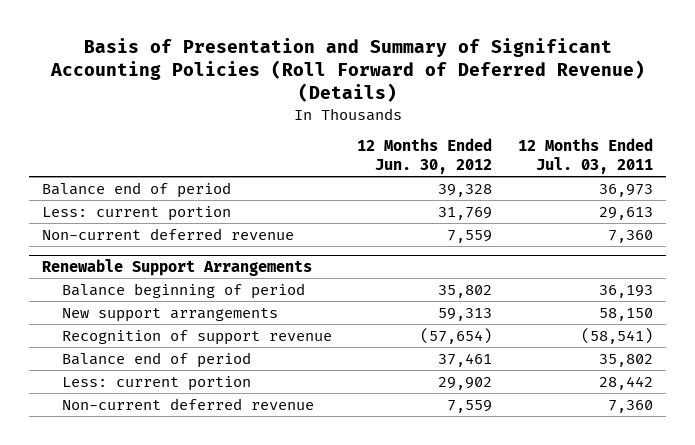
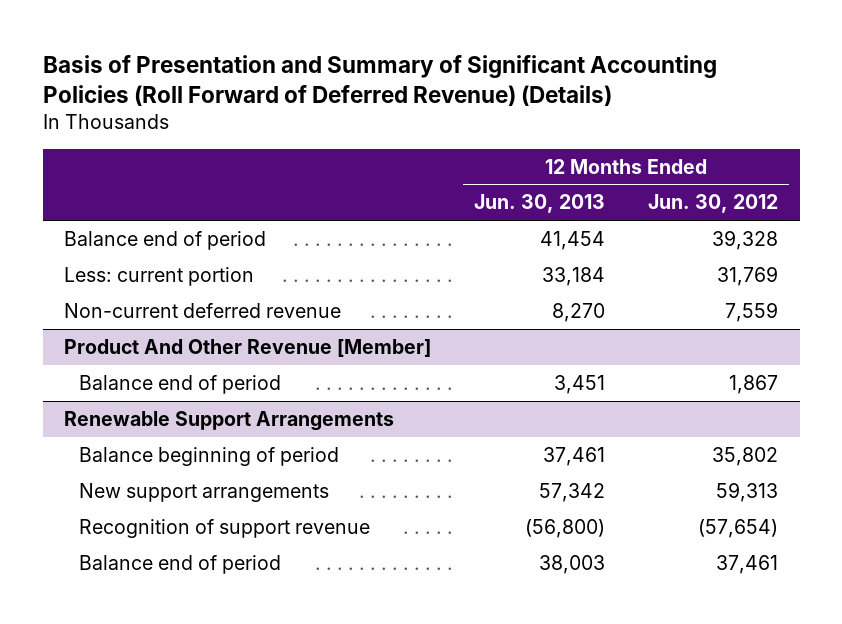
- | 12 Months Ended Jun. 30, 2012 | 12 Months Ended Jul. 03, 2011
+ | 12 Months Ended Jun. 30, 2013 | 12 Months Ended Jun. 30, 2012
+ Product And Other Revenue [Member]
+ Balance end of period | 3,451 | 1,867
@ Renewable Support Arrangements
- Less: current portion | 29,902 | 28,442
- Non-current deferred revenue | 7,559 | 7,360

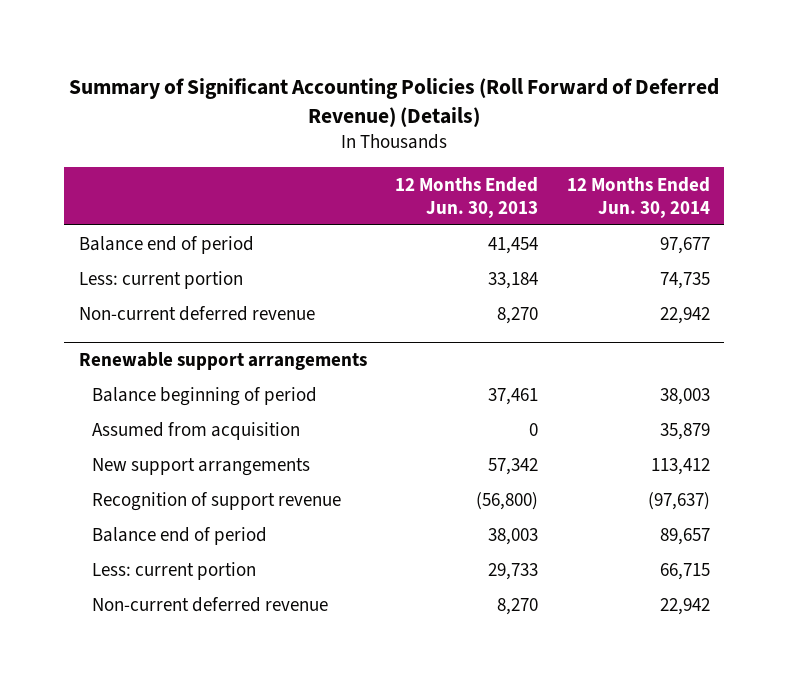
- Basis of Presentation and Summary of Significant Accounting Policies (Roll Forward of Deferred Revenue) (Details)
+ Summary of Significant Accounting Policies (Roll Forward of Deferred Revenue) (Details)
- | 12 Months Ended Jun. 30, 2013 | 12 Months Ended Jun. 30, 2012
+ | 12 Months Ended Jun. 30, 2013 | 12 Months Ended Jun. 30, 2014
- Product And Other Revenue [Member]
- Balance end of period | 3,451 | 1,867
- Renewable Support Arrangements
+ Renewable support arrangements
+ Assumed from acquisition | 0 | 35,879
+ Less: current portion | 29,733 | 66,715
+ Non-current deferred revenue | 8,270 | 22,942

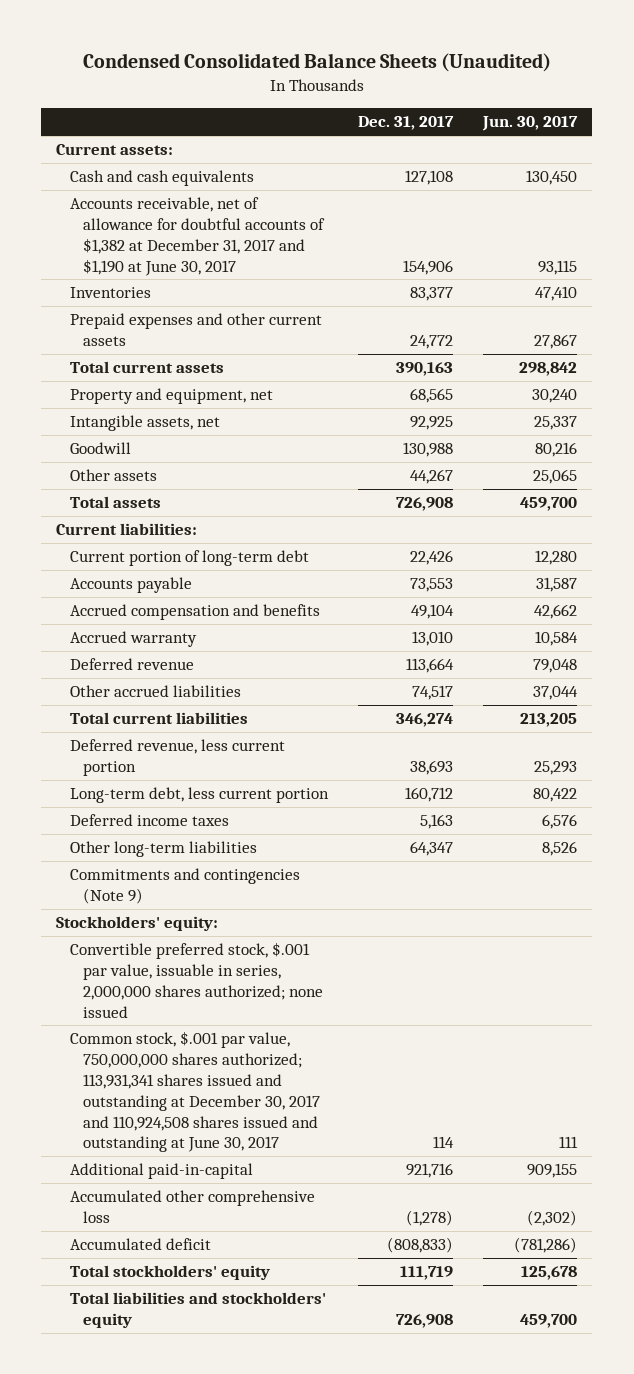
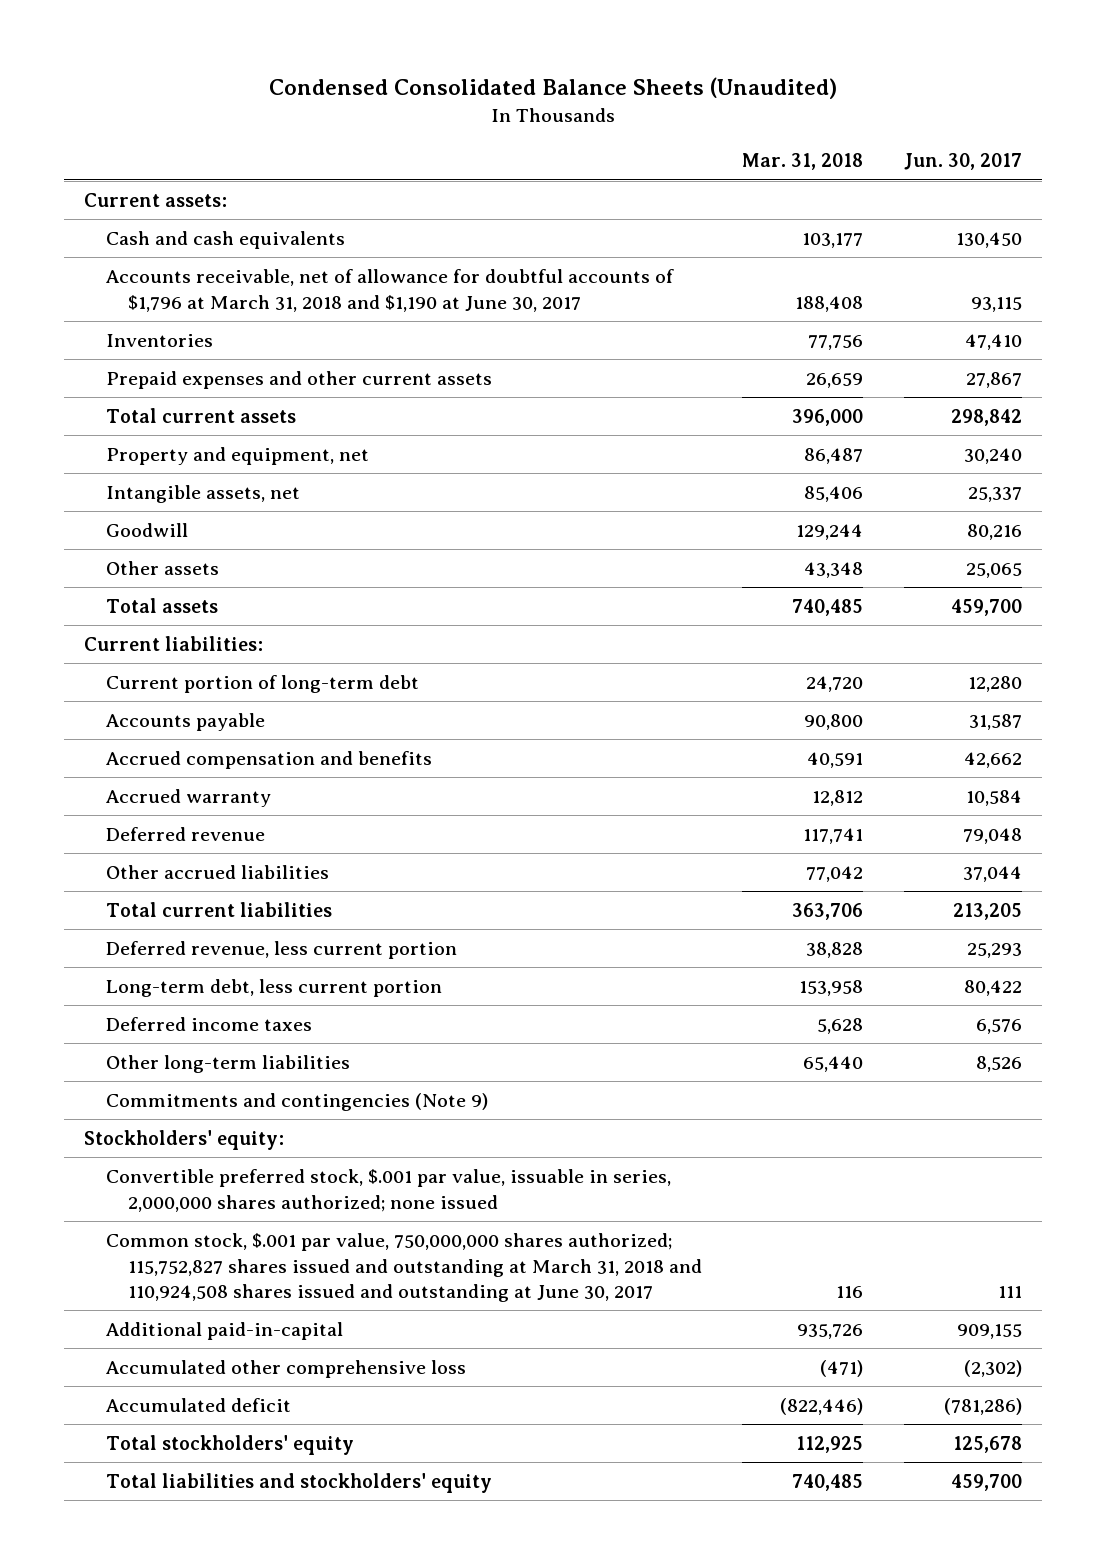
- | Dec. 31, 2017 | Jun. 30, 2017
+ | Mar. 31, 2018 | Jun. 30, 2017
- Accounts receivable, net of allowance for doubtful accounts of $1,382 at December 31, 2017 and $1,190 at June 30, 2017 | 154,906 | 93,115
+ Accounts receivable, net of allowance for doubtful accounts of $1,796 at March 31, 2018 and $1,190 at June 30, 2017 | 188,408 | 93,115
- Common stock, $.001 par value, 750,000,000 shares authorized; 113,931,341 shares issued and outstanding at December 30, 2017 and 110,924,508 shares issued and outstanding at June 30, 2017 | 114 | 111
+ Common stock, $.001 par value, 750,000,000 shares authorized; 115,752,827 shares issued and outstanding at March 31, 2018 and 110,924,508 shares issued and outstanding at June 30, 2017 | 116 | 111

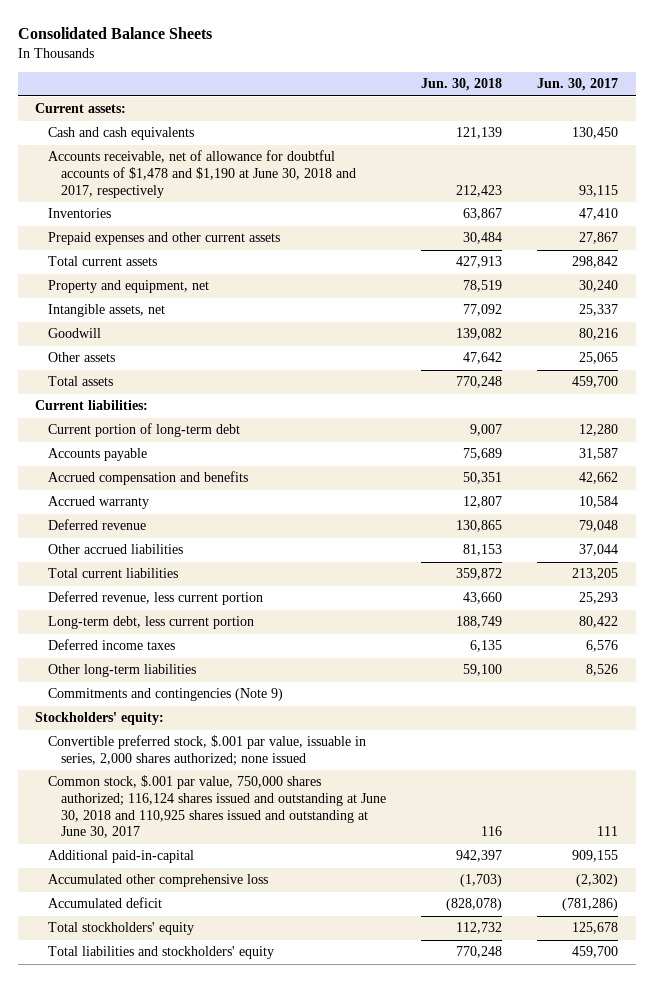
- Condensed Consolidated Balance Sheets (Unaudited)
+ Consolidated Balance Sheets
- | Mar. 31, 2018 | Jun. 30, 2017
+ | Jun. 30, 2018 | Jun. 30, 2017
- Accounts receivable, net of allowance for doubtful accounts of $1,796 at March 31, 2018 and $1,190 at June 30, 2017 | 188,408 | 93,115
+ Accounts receivable, net of allowance for doubtful accounts of $1,478 and $1,190 at June 30, 2018 and 2017, respectively | 212,423 | 93,115
- Convertible preferred stock, $.001 par value, issuable in series, 2,000,000 shares authorized; none issued
- Common stock, $.001 par value, 750,000,000 shares authorized; 115,752,827 shares issued and outstanding at March 31, 2018 and 110,924,508 shares issued and outstanding at June 30, 2017 | 116 | 111
+ Convertible preferred stock, $.001 par value, issuable in series, 2,000 shares authorized; none issued
+ Common stock, $.001 par value, 750,000 shares authorized; 116,124 shares issued and outstanding at June 30, 2018 and 110,925 shares issued and outstanding at June 30, 2017 | 116 | 111

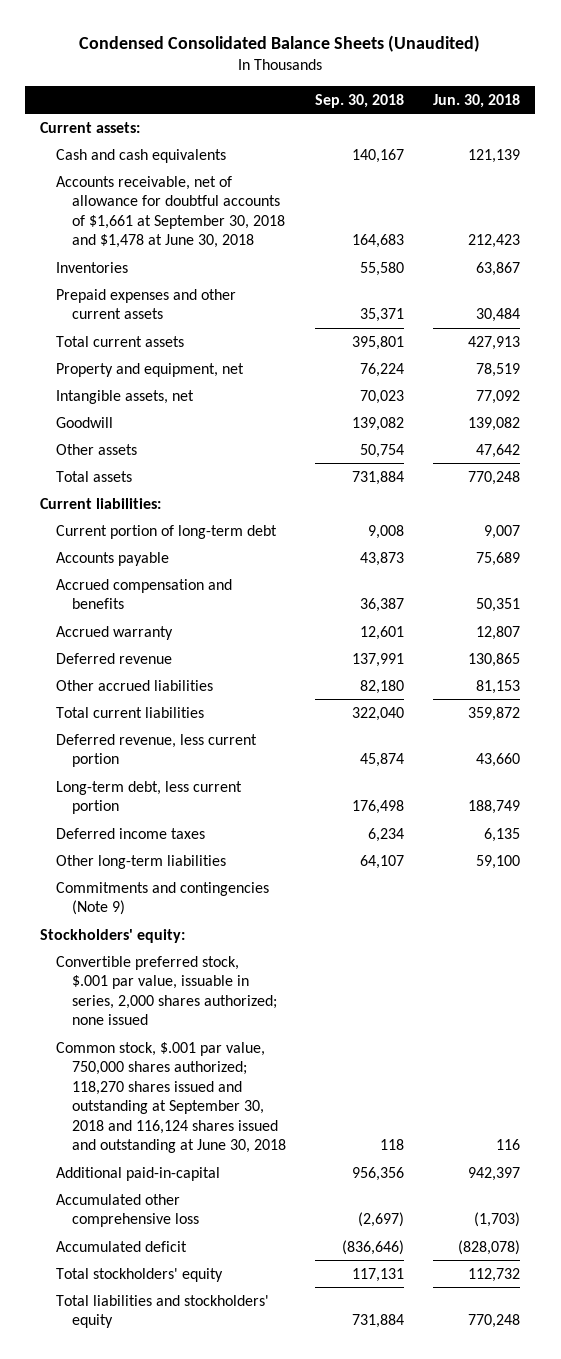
- Consolidated Balance Sheets
+ Condensed Consolidated Balance Sheets (Unaudited)
- | Jun. 30, 2018 | Jun. 30, 2017
+ | Sep. 30, 2018 | Jun. 30, 2018
- Accounts receivable, net of allowance for doubtful accounts of $1,478 and $1,190 at June 30, 2018 and 2017, respectively | 212,423 | 93,115
+ Accounts receivable, net of allowance for doubtful accounts of $1,661 at September 30, 2018 and $1,478 at June 30, 2018 | 164,683 | 212,423
- Common stock, $.001 par value, 750,000 shares authorized; 116,124 shares issued and outstanding at June 30, 2018 and 110,925 shares issued and outstanding at June 30, 2017 | 116 | 111
+ Common stock, $.001 par value, 750,000 shares authorized; 118,270 shares issued and outstanding at September 30, 2018 and 116,124 shares issued and outstanding at June 30, 2018 | 118 | 116

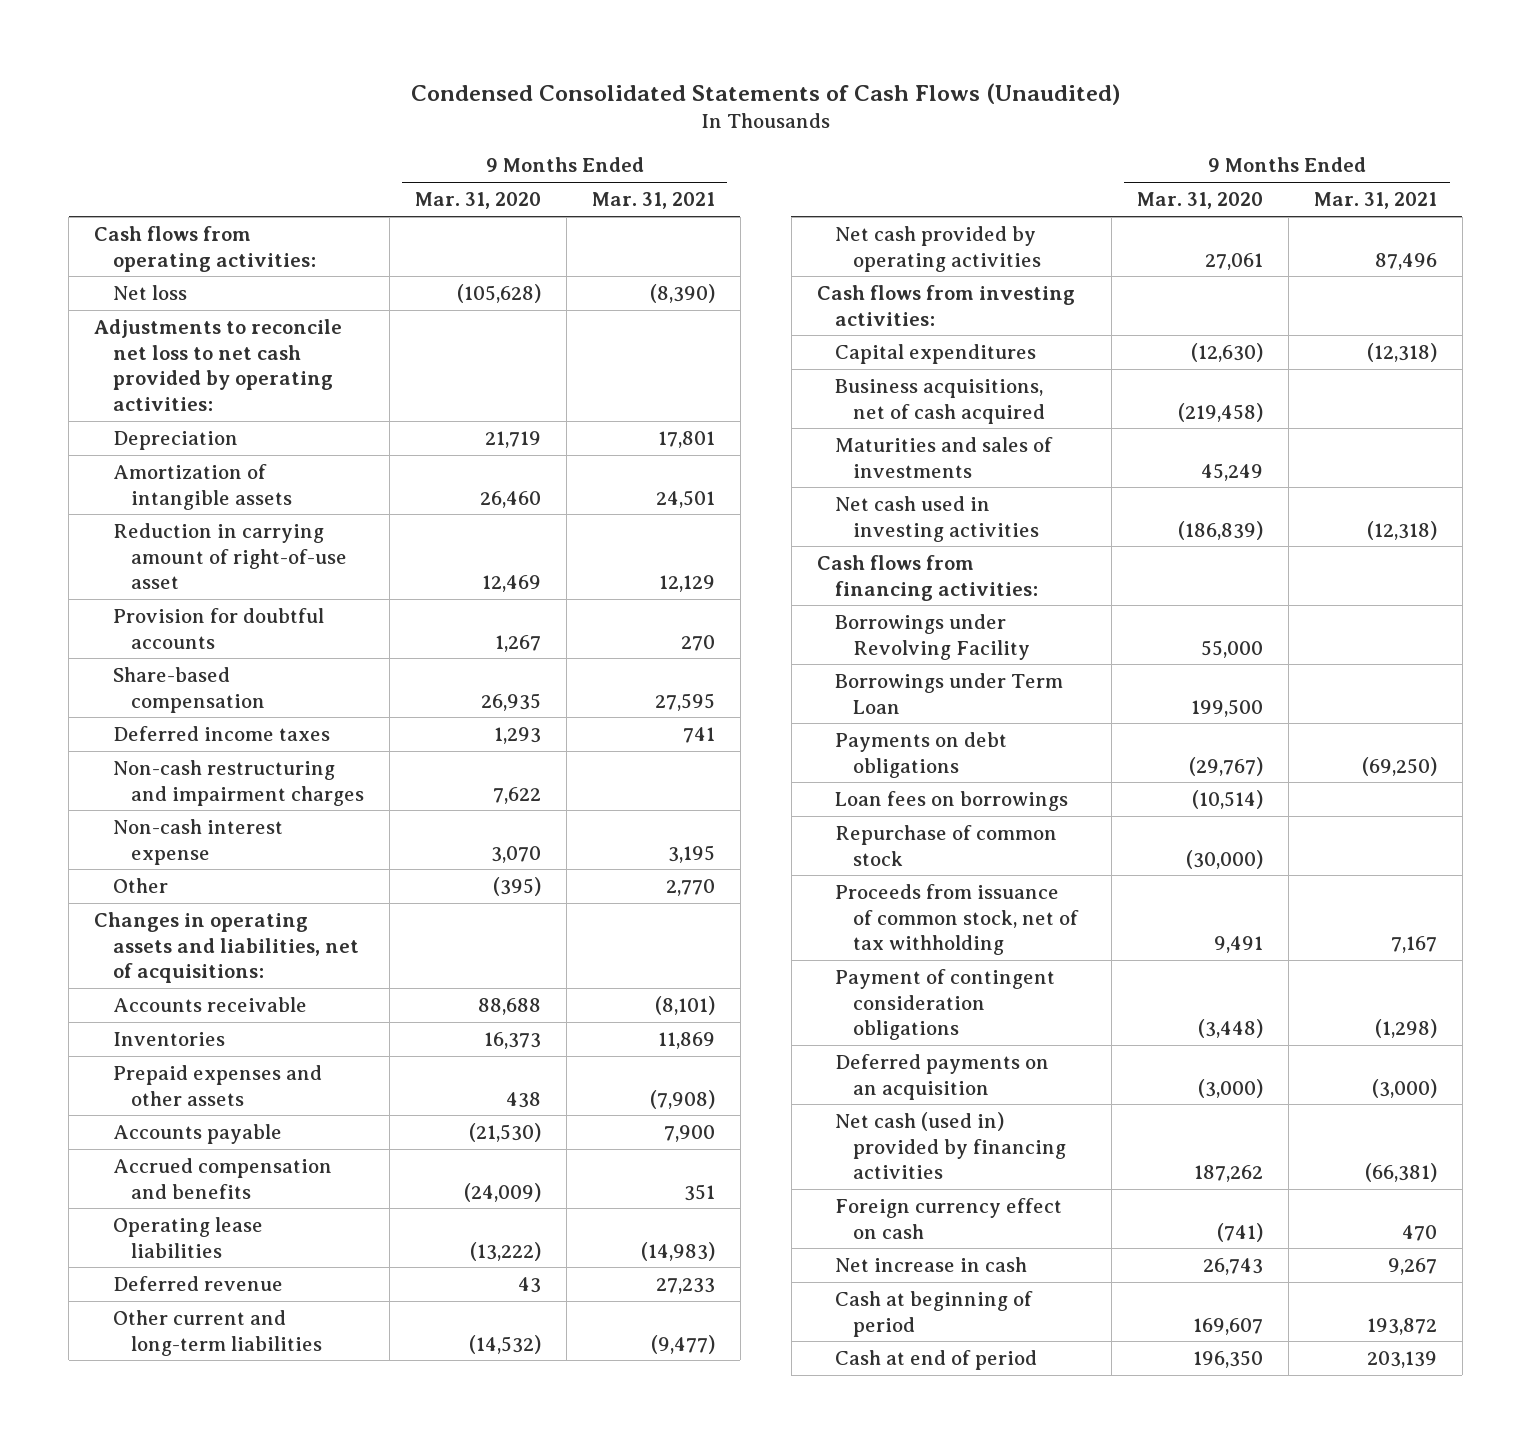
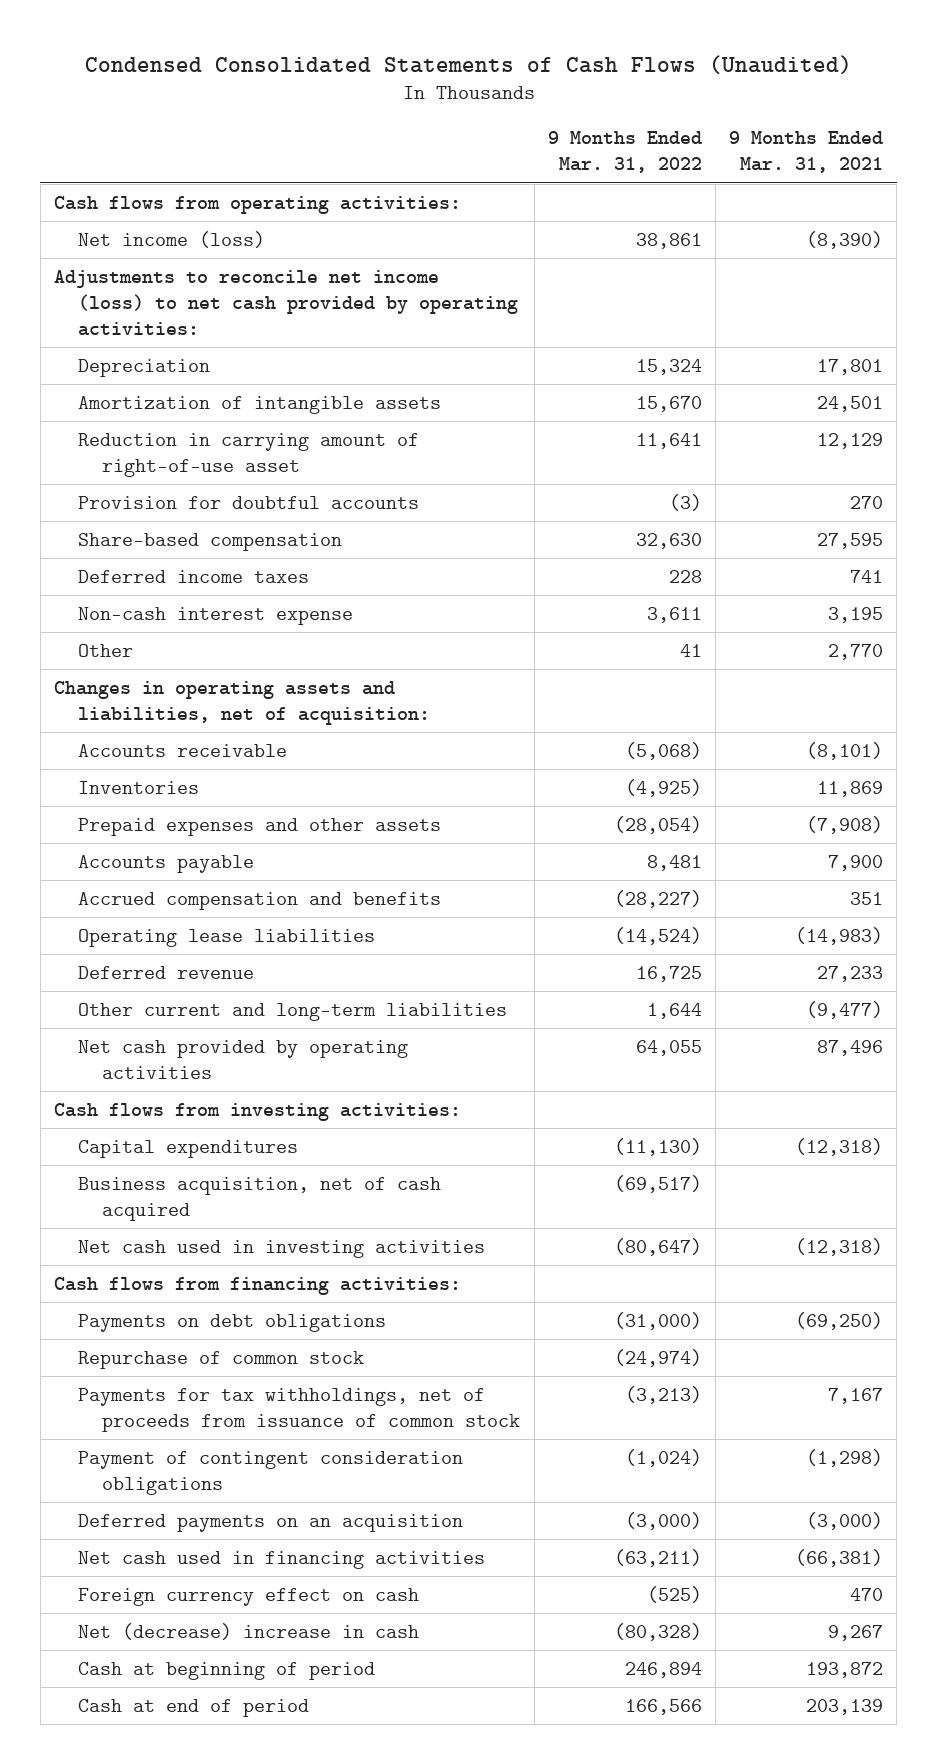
- | 9 Months Ended Mar. 31, 2020 | 9 Months Ended Mar. 31, 2021
+ | 9 Months Ended Mar. 31, 2022 | 9 Months Ended Mar. 31, 2021
- Net loss | (105,628) | (8,390)
- Adjustments to reconcile net loss to net cash provided by operating activities:
+ Net income (loss) | 38,861 | (8,390)
+ Adjustments to reconcile net income (loss) to net cash provided by operating activities:
- Non-cash restructuring and impairment charges | 7,622 |
- Changes in operating assets and liabilities, net of acquisitions:
+ Changes in operating assets and liabilities, net of acquisition:
- Business acquisitions, net of cash acquired | (219,458) |
- Maturities and sales of investments | 45,249 |
+ Business acquisition, net of cash acquired | (69,517) |
- Borrowings under Revolving Facility | 55,000 |
- Borrowings under Term Loan | 199,500 |
- Loan fees on borrowings | (10,514) |
- Proceeds from issuance of common stock, net of tax withholding | 9,491 | 7,167
+ Payments for tax withholdings, net of proceeds from issuance of common stock | (3,213) | 7,167
- Net cash (used in) provided by financing activities | 187,262 | (66,381)
+ Net cash used in financing activities | (63,211) | (66,381)
- Net increase in cash | 26,743 | 9,267
+ Net (decrease) increase in cash | (80,328) | 9,267

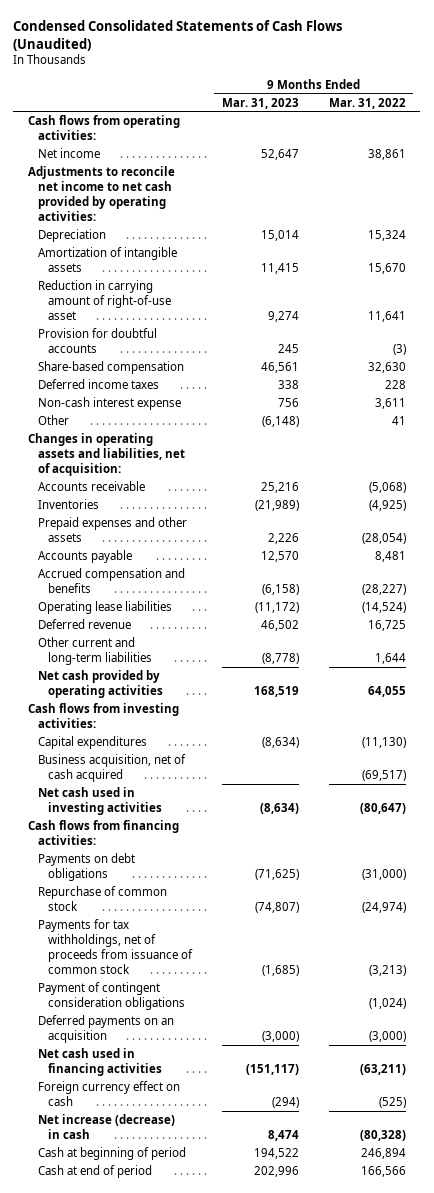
- | 9 Months Ended Mar. 31, 2022 | 9 Months Ended Mar. 31, 2021
+ | 9 Months Ended Mar. 31, 2023 | 9 Months Ended Mar. 31, 2022
- Net income (loss) | 38,861 | (8,390)
- Adjustments to reconcile net income (loss) to net cash provided by operating activities:
+ Net income | 52,647 | 38,861
+ Adjustments to reconcile net income to net cash provided by operating activities:
- Net (decrease) increase in cash | (80,328) | 9,267
+ Net increase (decrease) in cash | 8,474 | (80,328)

